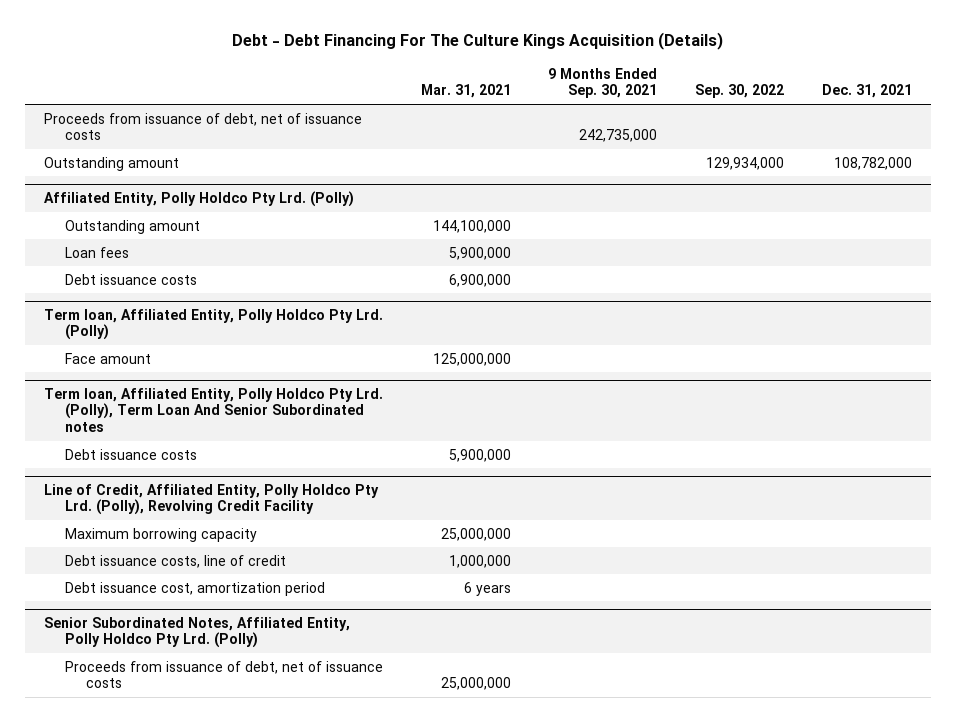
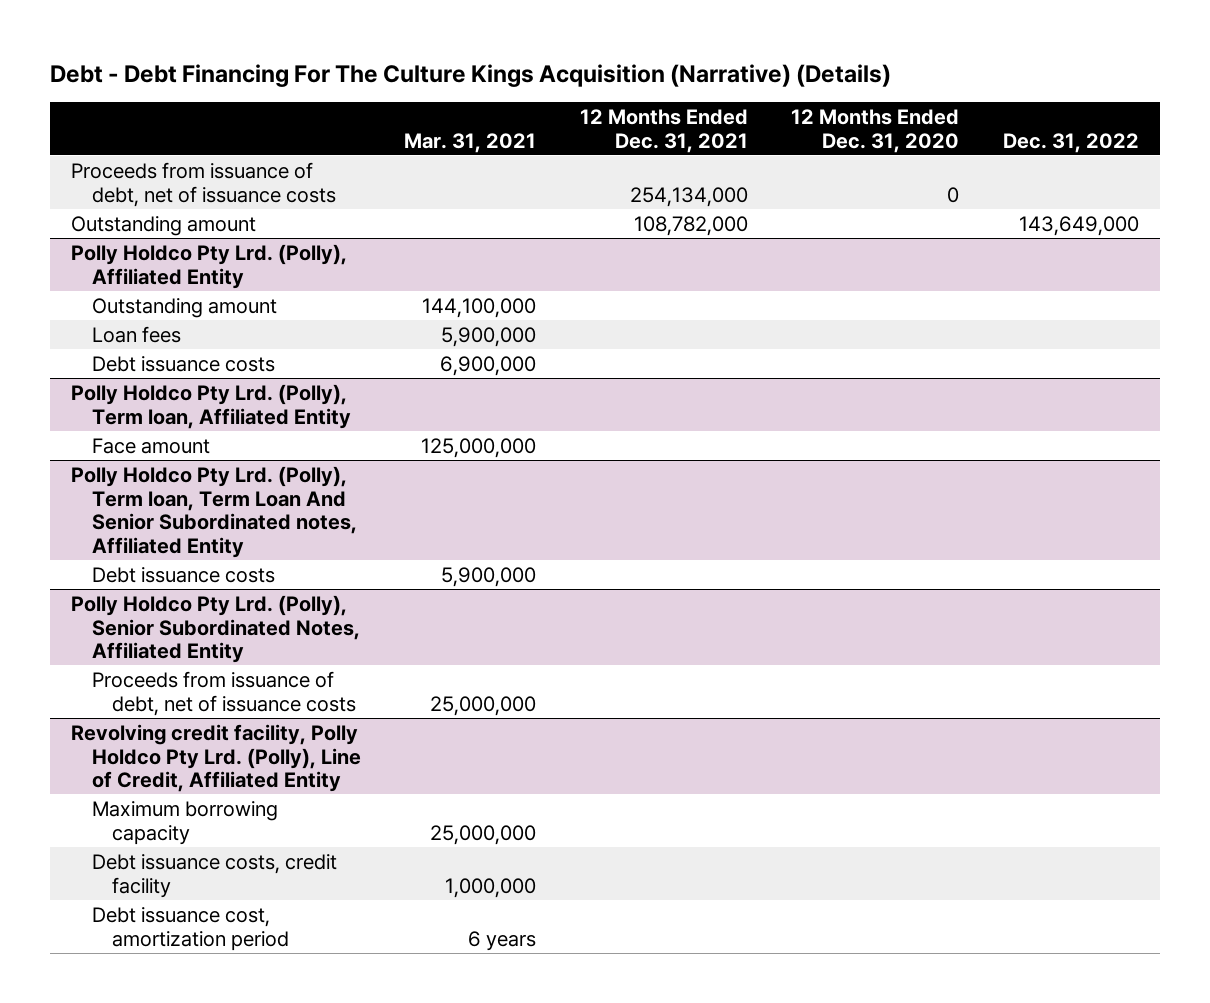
- Debt - Debt Financing For The Culture Kings Acquisition (Details)
+ Debt - Debt Financing For The Culture Kings Acquisition (Narrative) (Details)
- | Mar. 31, 2021 | 9 Months Ended Sep. 30, 2021 | Sep. 30, 2022 | Dec. 31, 2021
+ | Mar. 31, 2021 | 12 Months Ended Dec. 31, 2021 | 12 Months Ended Dec. 31, 2020 | Dec. 31, 2022
- Affiliated Entity, Polly Holdco Pty Lrd. (Polly)
+ Polly Holdco Pty Lrd. (Polly), Affiliated Entity
- Term loan, Affiliated Entity, Polly Holdco Pty Lrd. (Polly)
+ Polly Holdco Pty Lrd. (Polly), Term loan, Affiliated Entity
- Term loan, Affiliated Entity, Polly Holdco Pty Lrd. (Polly), Term Loan And Senior Subordinated notes
+ Polly Holdco Pty Lrd. (Polly), Term loan, Term Loan And Senior Subordinated notes, Affiliated Entity
- Line of Credit, Affiliated Entity, Polly Holdco Pty Lrd. (Polly), Revolving Credit Facility
+ Polly Holdco Pty Lrd. (Polly), Senior Subordinated Notes, Affiliated Entity
+ Proceeds from issuance of debt, net of issuance costs | 25,000,000 | | |
+ Revolving credit facility, Polly Holdco Pty Lrd. (Polly), Line of Credit, Affiliated Entity
- Debt issuance costs, line of credit | 1,000,000 | | |
+ Debt issuance costs, credit facility | 1,000,000 | | |
- Senior Subordinated Notes, Affiliated Entity, Polly Holdco Pty Lrd. (Polly)
- Proceeds from issuance of debt, net of issuance costs | 25,000,000 | | |

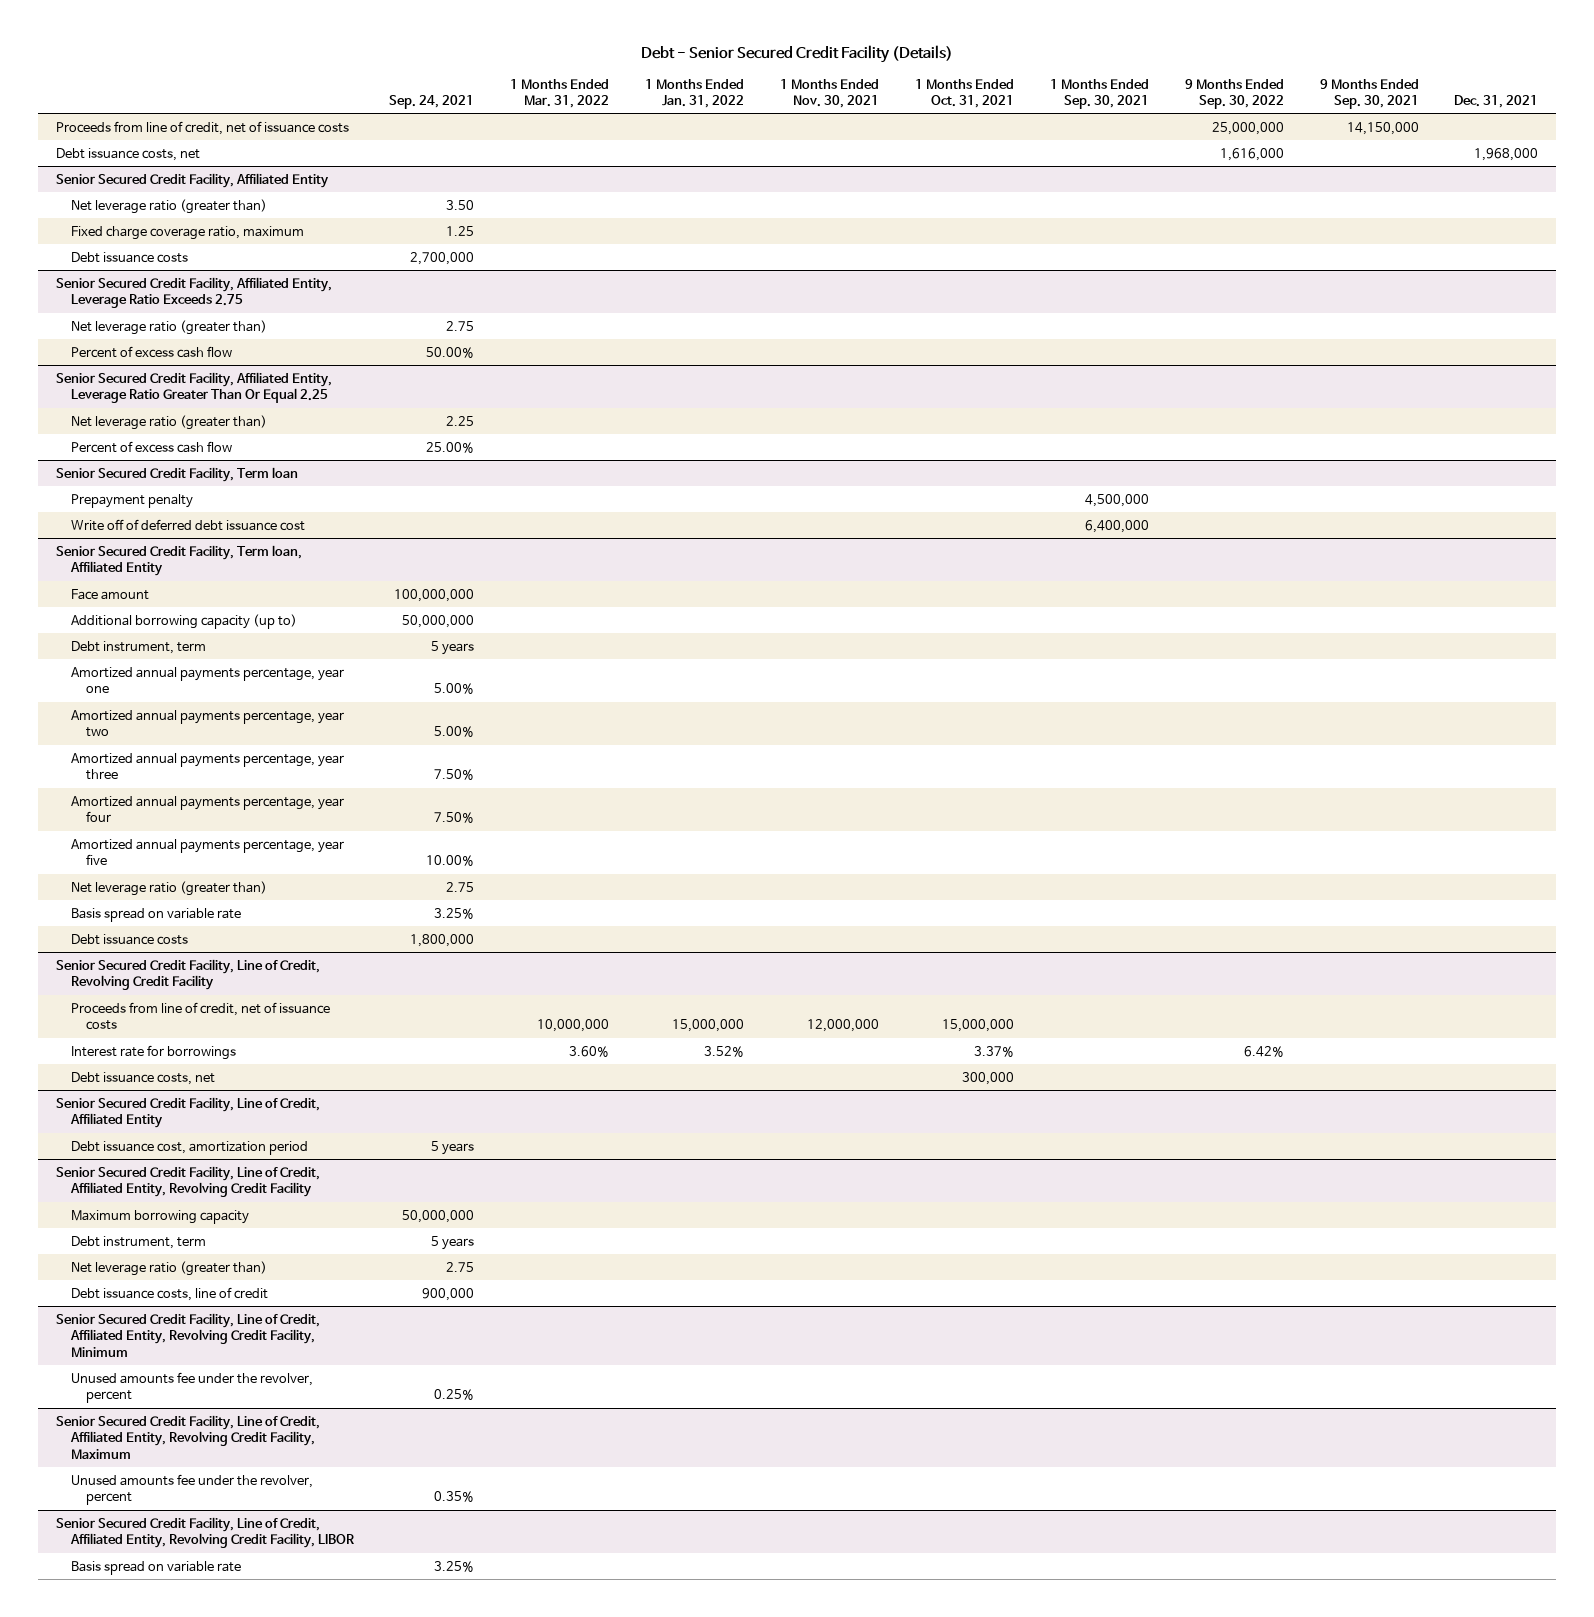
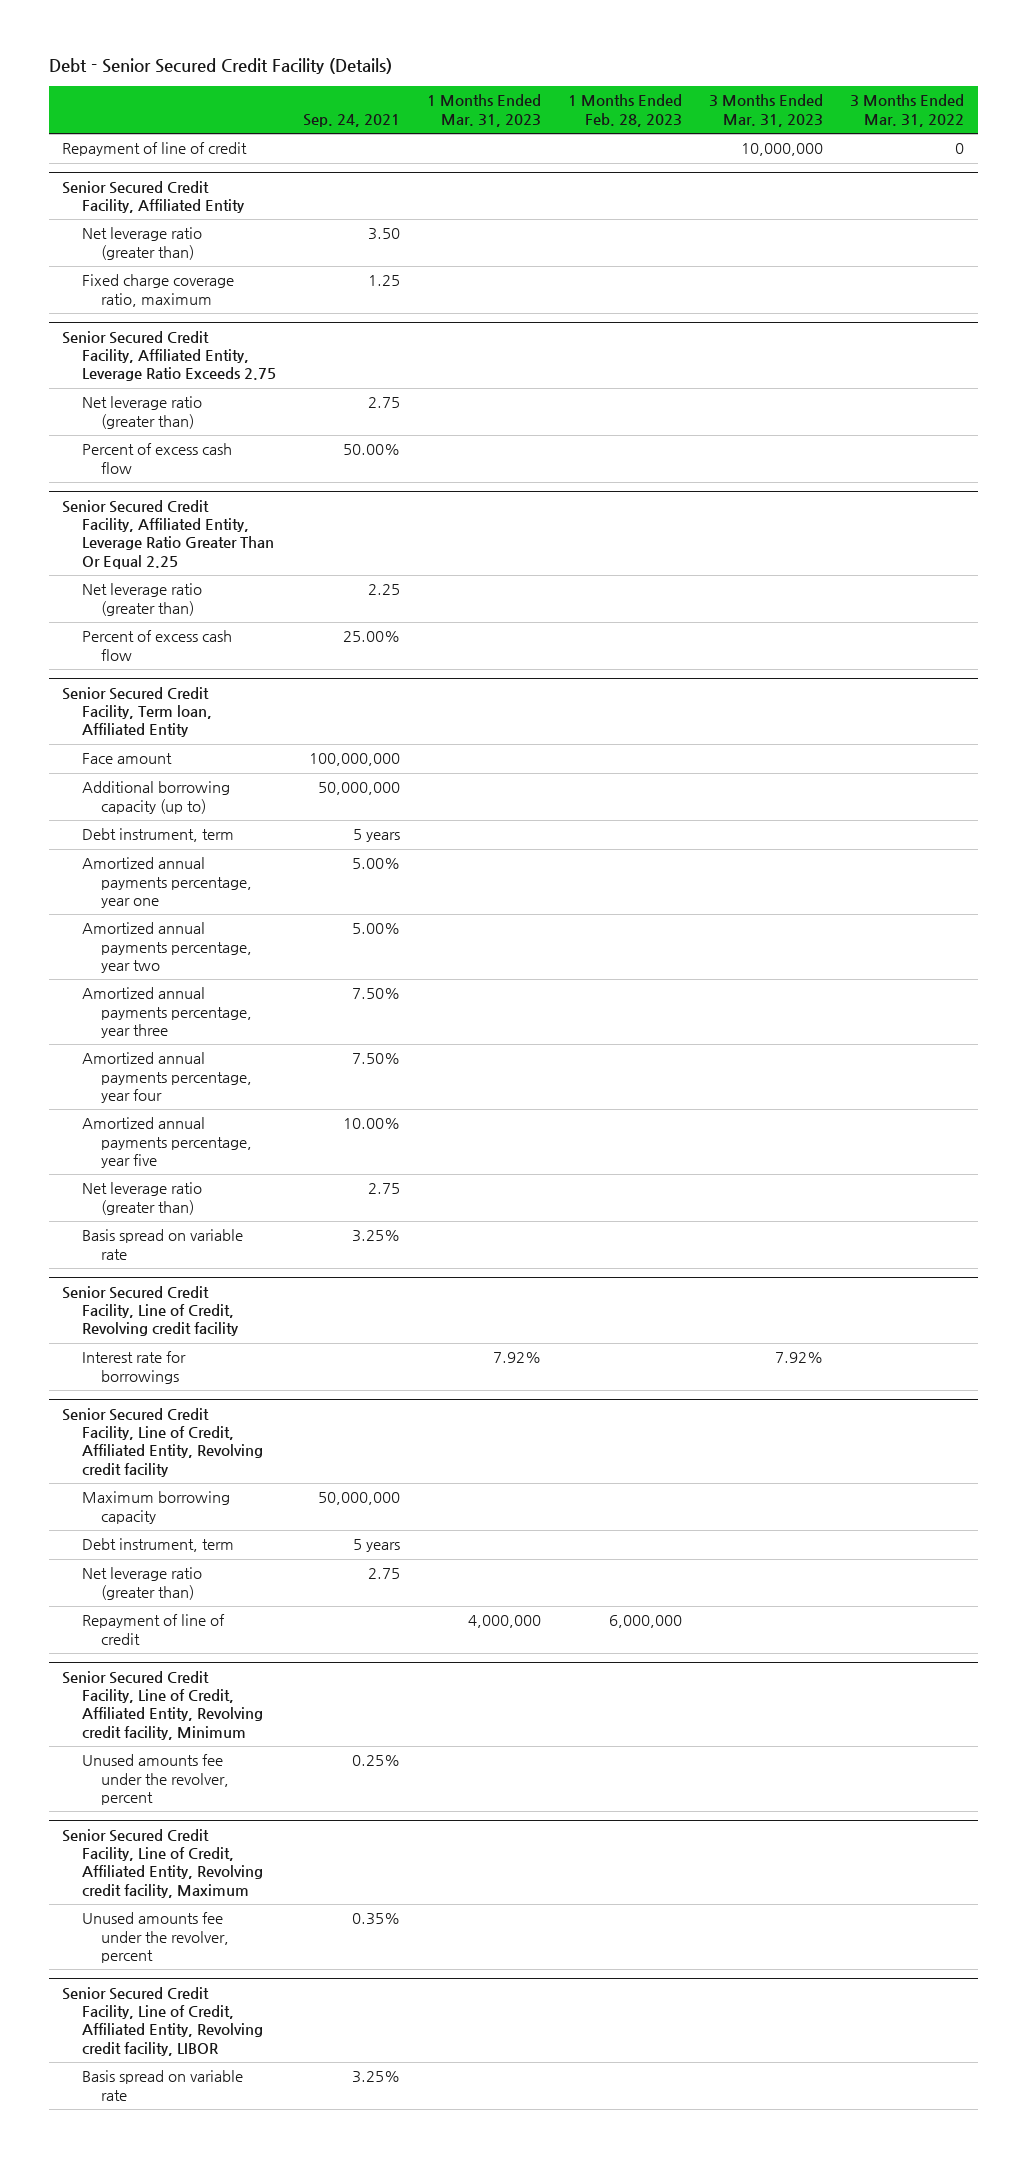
- | Sep. 24, 2021 | 1 Months Ended Mar. 31, 2022 | 1 Months Ended Jan. 31, 2022 | 1 Months Ended Nov. 30, 2021 | 1 Months Ended Oct. 31, 2021 | 1 Months Ended Sep. 30, 2021 | 9 Months Ended Sep. 30, 2022 | 9 Months Ended Sep. 30, 2021 | Dec. 31, 2021
+ | Sep. 24, 2021 | 1 Months Ended Mar. 31, 2023 | 1 Months Ended Feb. 28, 2023 | 3 Months Ended Mar. 31, 2023 | 3 Months Ended Mar. 31, 2022
- Proceeds from line of credit, net of issuance costs | | | | | | | 25,000,000 | 14,150,000 |
- Debt issuance costs, net | | | | | | | 1,616,000 | | 1,968,000
+ Repayment of line of credit | | | | 10,000,000 | 0
@ Senior Secured Credit Facility, Affiliated Entity
- Debt issuance costs | 2,700,000 | | | | | | | |
- Senior Secured Credit Facility, Term loan
- Prepayment penalty | | | | | | 4,500,000 | | |
- Write off of deferred debt issuance cost | | | | | | 6,400,000 | | |
@ Senior Secured Credit Facility, Term loan, Affiliated Entity
- Debt issuance costs | 1,800,000 | | | | | | | |
- Senior Secured Credit Facility, Line of Credit, Revolving Credit Facility
- Proceeds from line of credit, net of issuance costs | | 10,000,000 | 15,000,000 | 12,000,000 | 15,000,000 | | | |
+ Senior Secured Credit Facility, Line of Credit, Revolving credit facility
- Debt issuance costs, net | | | | | 300,000 | | | |
- Senior Secured Credit Facility, Line of Credit, Affiliated Entity
- Debt issuance cost, amortization period | 5 years | | | | | | | |
- Senior Secured Credit Facility, Line of Credit, Affiliated Entity, Revolving Credit Facility
+ Senior Secured Credit Facility, Line of Credit, Affiliated Entity, Revolving credit facility
- Debt issuance costs, line of credit | 900,000 | | | | | | | |
- Senior Secured Credit Facility, Line of Credit, Affiliated Entity, Revolving Credit Facility, Minimum
+ Repayment of line of credit | | 4,000,000 | 6,000,000 | |
+ Senior Secured Credit Facility, Line of Credit, Affiliated Entity, Revolving credit facility, Minimum
- Senior Secured Credit Facility, Line of Credit, Affiliated Entity, Revolving Credit Facility, Maximum
+ Senior Secured Credit Facility, Line of Credit, Affiliated Entity, Revolving credit facility, Maximum
- Senior Secured Credit Facility, Line of Credit, Affiliated Entity, Revolving Credit Facility, LIBOR
+ Senior Secured Credit Facility, Line of Credit, Affiliated Entity, Revolving credit facility, LIBOR

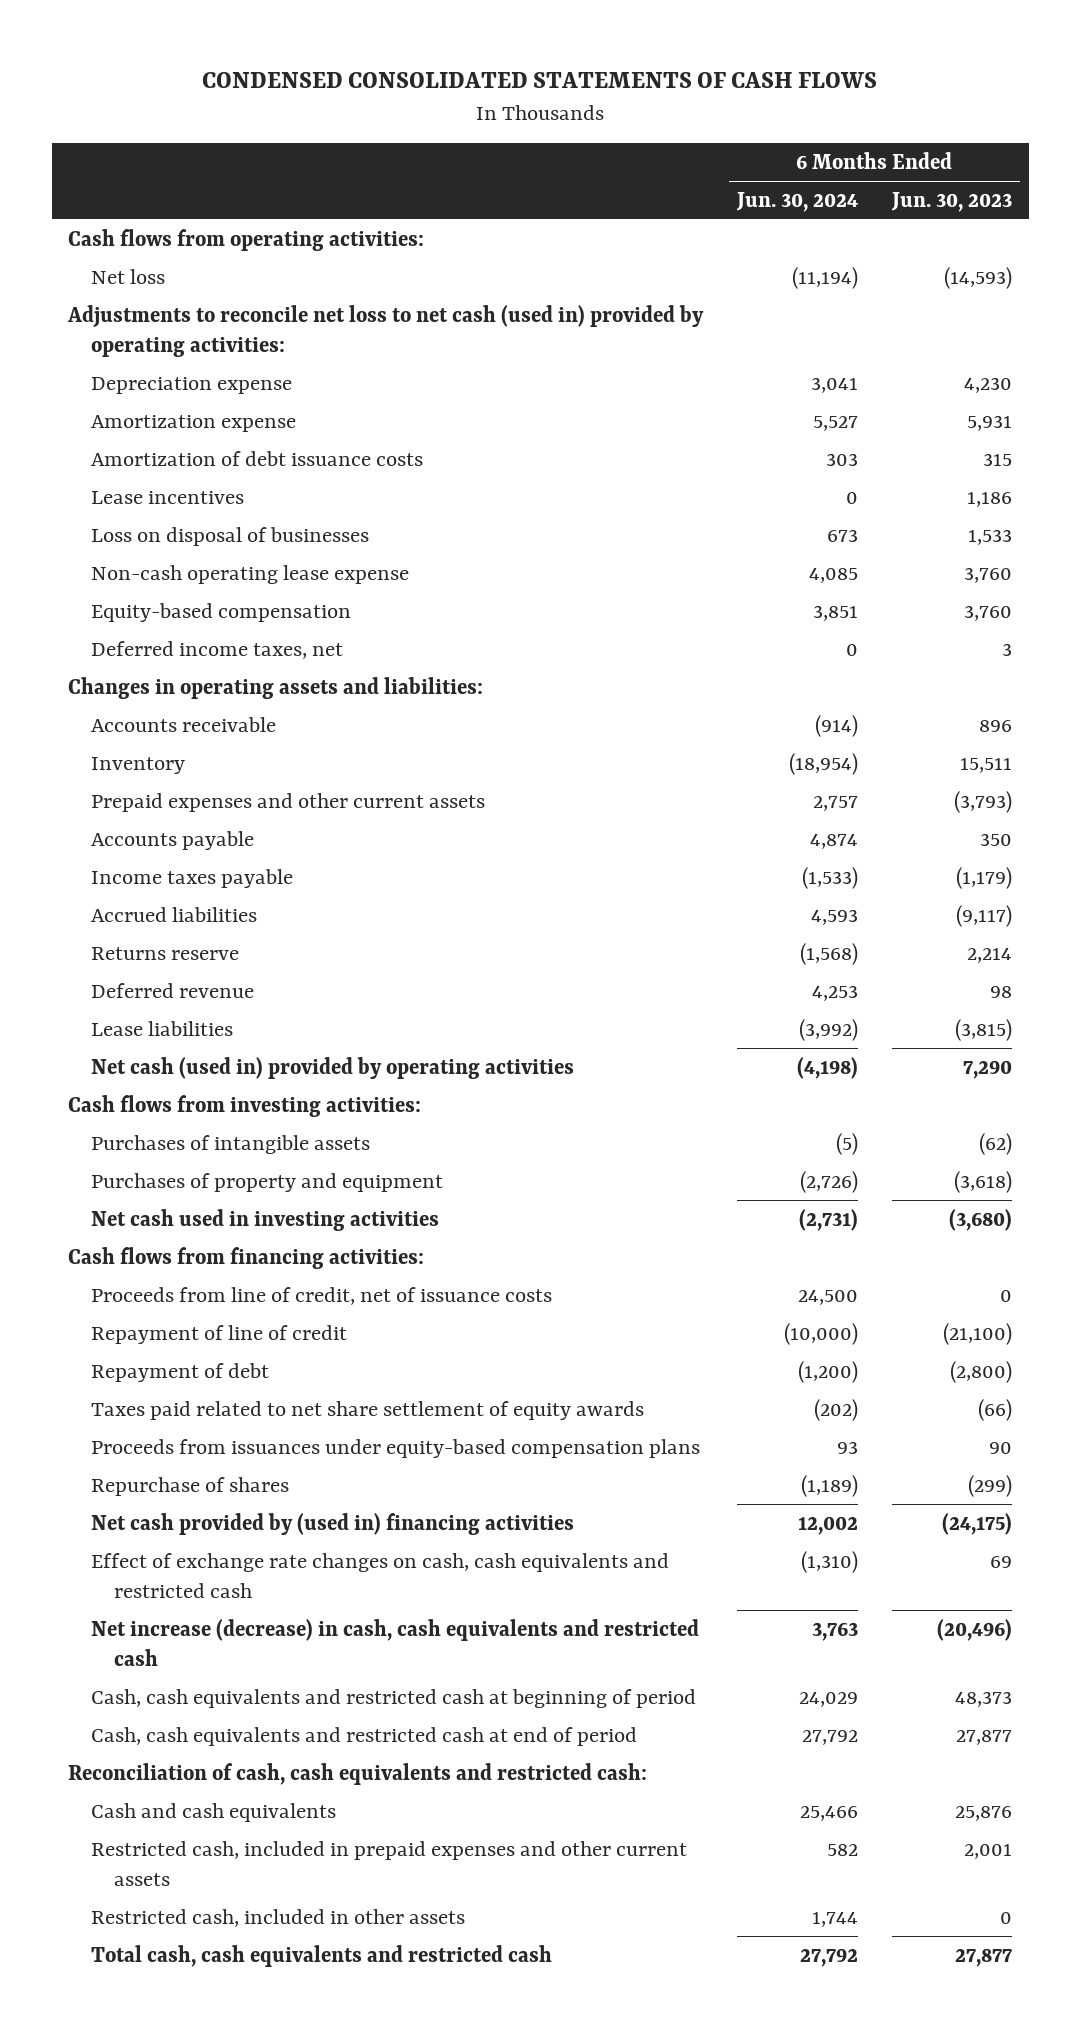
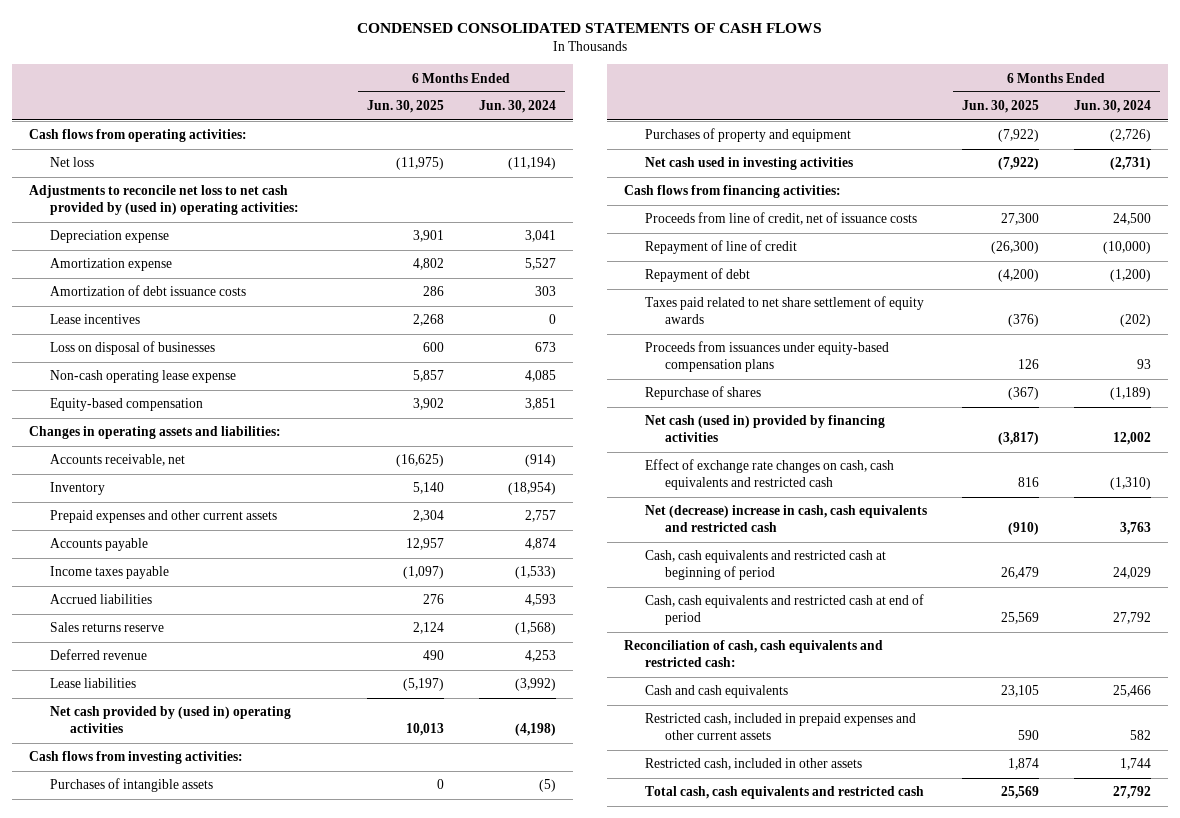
- | 6 Months Ended Jun. 30, 2024 | 6 Months Ended Jun. 30, 2023
+ | 6 Months Ended Jun. 30, 2025 | 6 Months Ended Jun. 30, 2024
- Adjustments to reconcile net loss to net cash (used in) provided by operating activities:
+ Adjustments to reconcile net loss to net cash provided by (used in) operating activities:
- Deferred income taxes, net | 0 | 3
- Accounts receivable | (914) | 896
+ Accounts receivable, net | (16,625) | (914)
- Returns reserve | (1,568) | 2,214
+ Sales returns reserve | 2,124 | (1,568)
- Net cash (used in) provided by operating activities | (4,198) | 7,290
+ Net cash provided by (used in) operating activities | 10,013 | (4,198)
- Net cash provided by (used in) financing activities | 12,002 | (24,175)
+ Net cash (used in) provided by financing activities | (3,817) | 12,002
- Net increase (decrease) in cash, cash equivalents and restricted cash | 3,763 | (20,496)
+ Net (decrease) increase in cash, cash equivalents and restricted cash | (910) | 3,763

